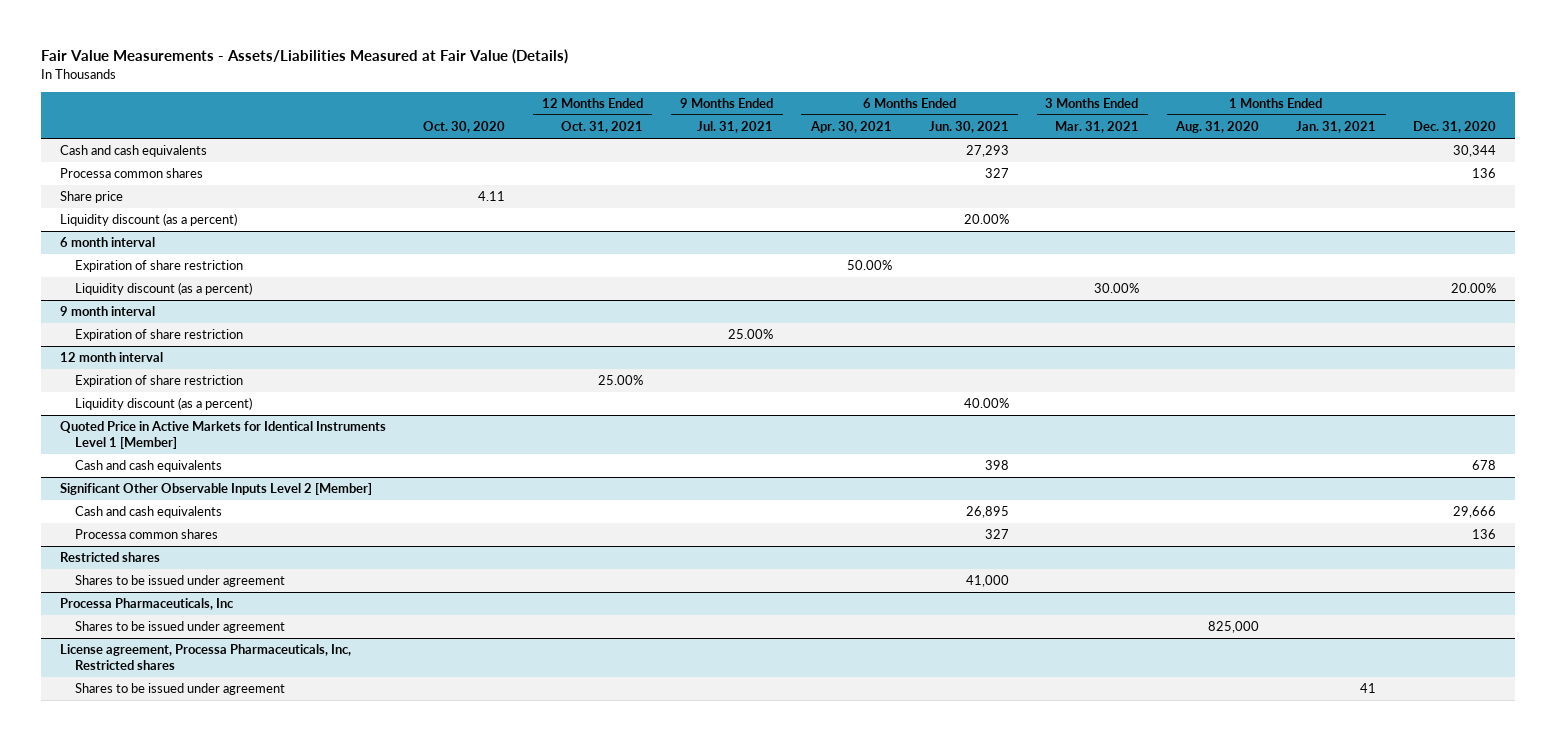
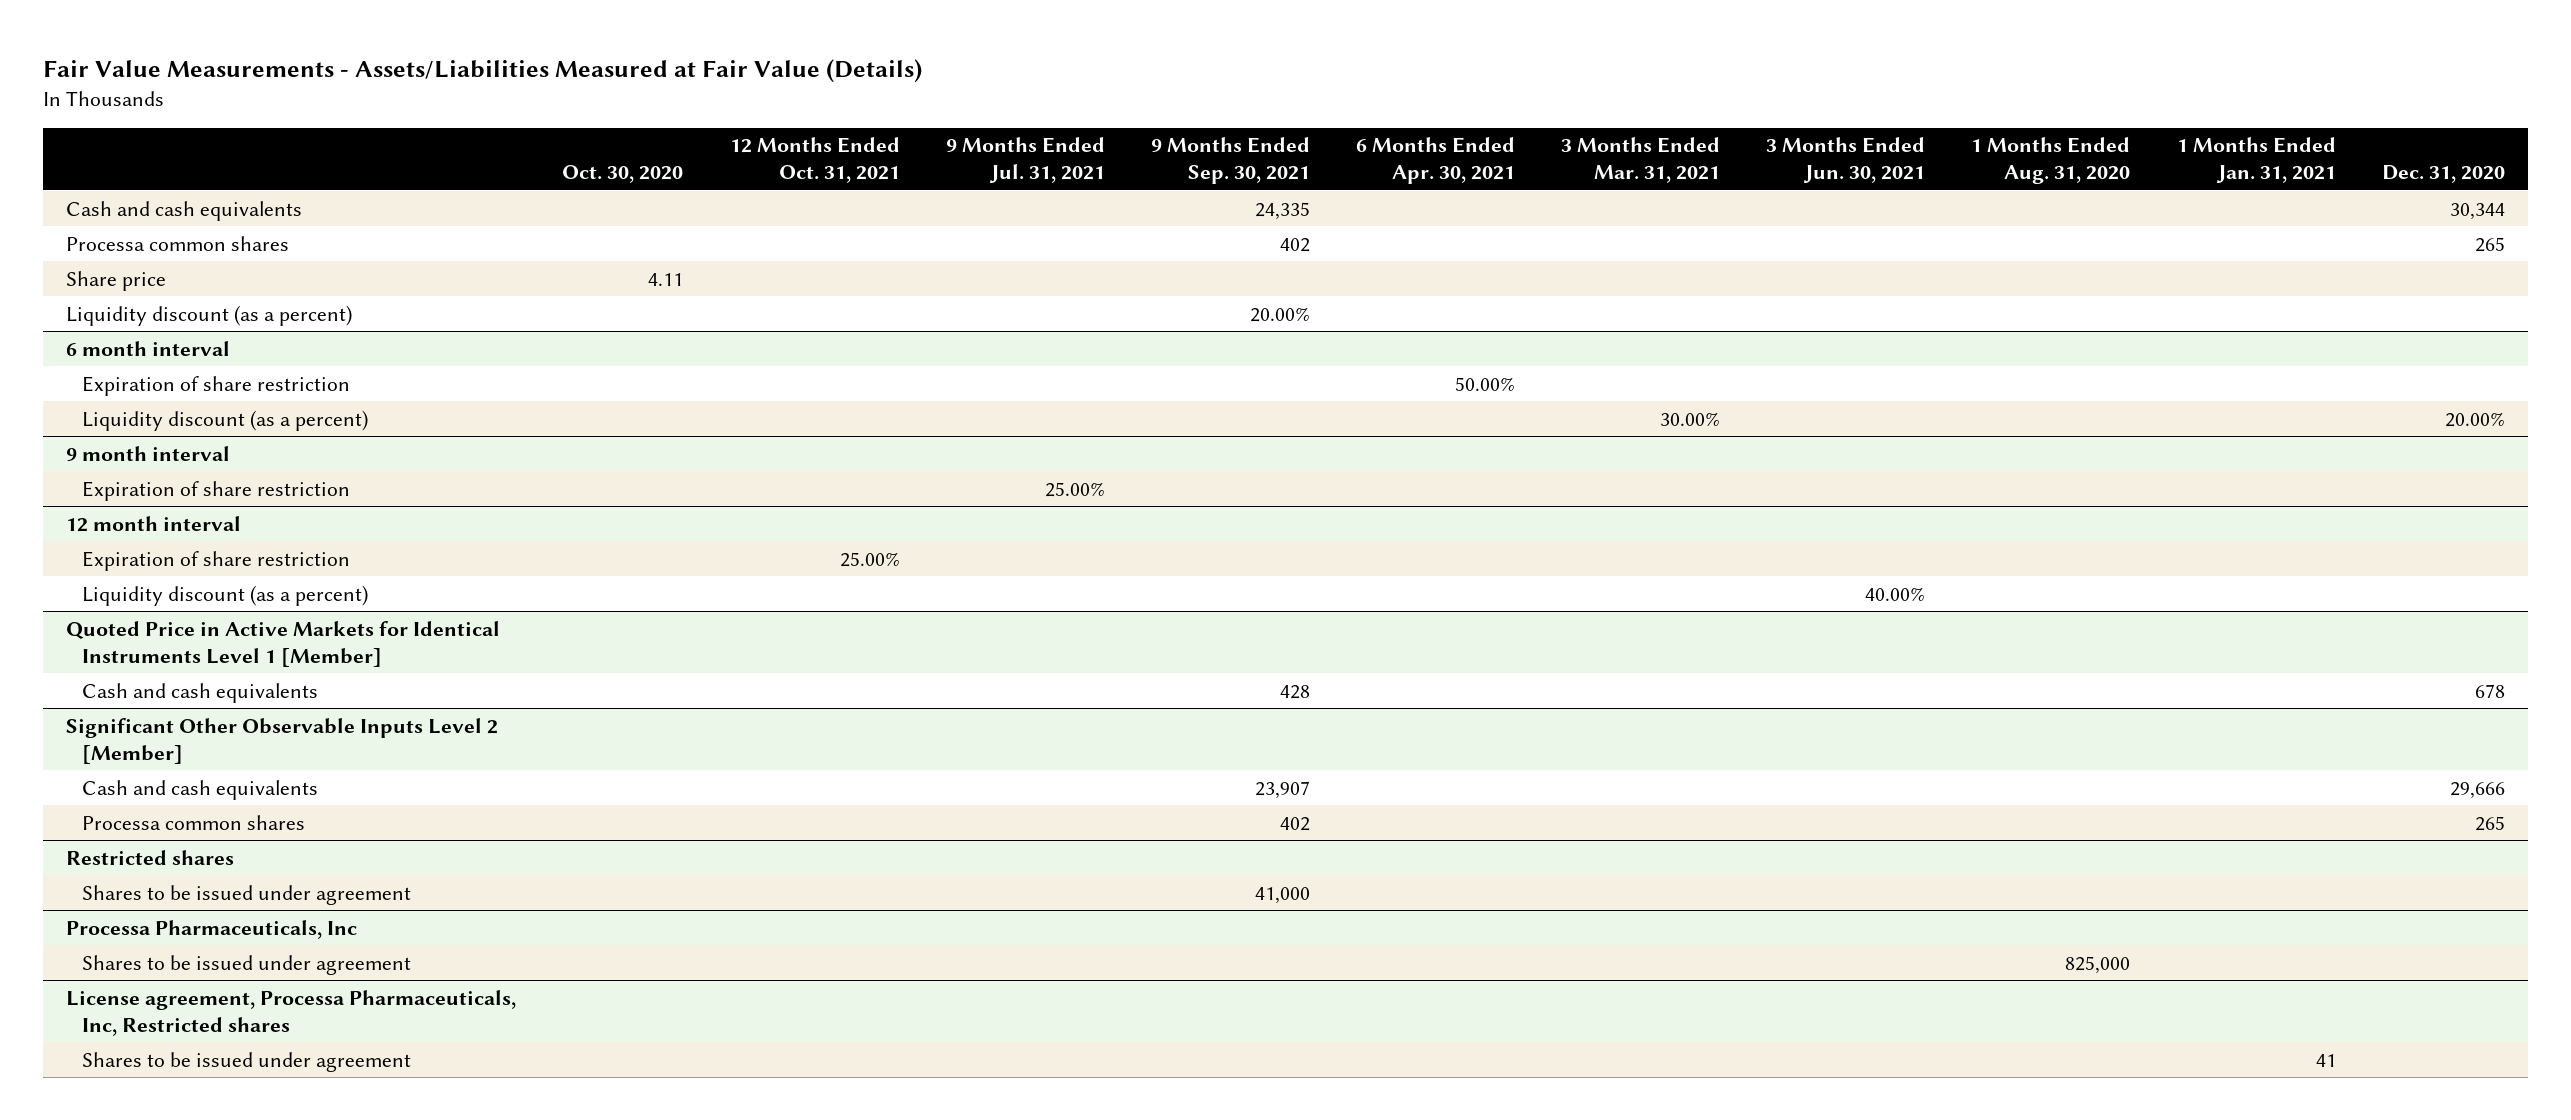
- | Oct. 30, 2020 | 12 Months Ended Oct. 31, 2021 | 9 Months Ended Jul. 31, 2021 | 6 Months Ended Apr. 30, 2021 | 6 Months Ended Jun. 30, 2021 | 3 Months Ended Mar. 31, 2021 | 1 Months Ended Aug. 31, 2020 | 1 Months Ended Jan. 31, 2021 | Dec. 31, 2020
+ | Oct. 30, 2020 | 12 Months Ended Oct. 31, 2021 | 9 Months Ended Jul. 31, 2021 | 9 Months Ended Sep. 30, 2021 | 6 Months Ended Apr. 30, 2021 | 3 Months Ended Mar. 31, 2021 | 3 Months Ended Jun. 30, 2021 | 1 Months Ended Aug. 31, 2020 | 1 Months Ended Jan. 31, 2021 | Dec. 31, 2020
- Processa common shares | | | | | 327 | | | | 136
+ Processa common shares | | | | 402 | | | | | | 265
@ Significant Other Observable Inputs Level 2 [Member]
- Processa common shares | | | | | 327 | | | | 136
+ Processa common shares | | | | 402 | | | | | | 265

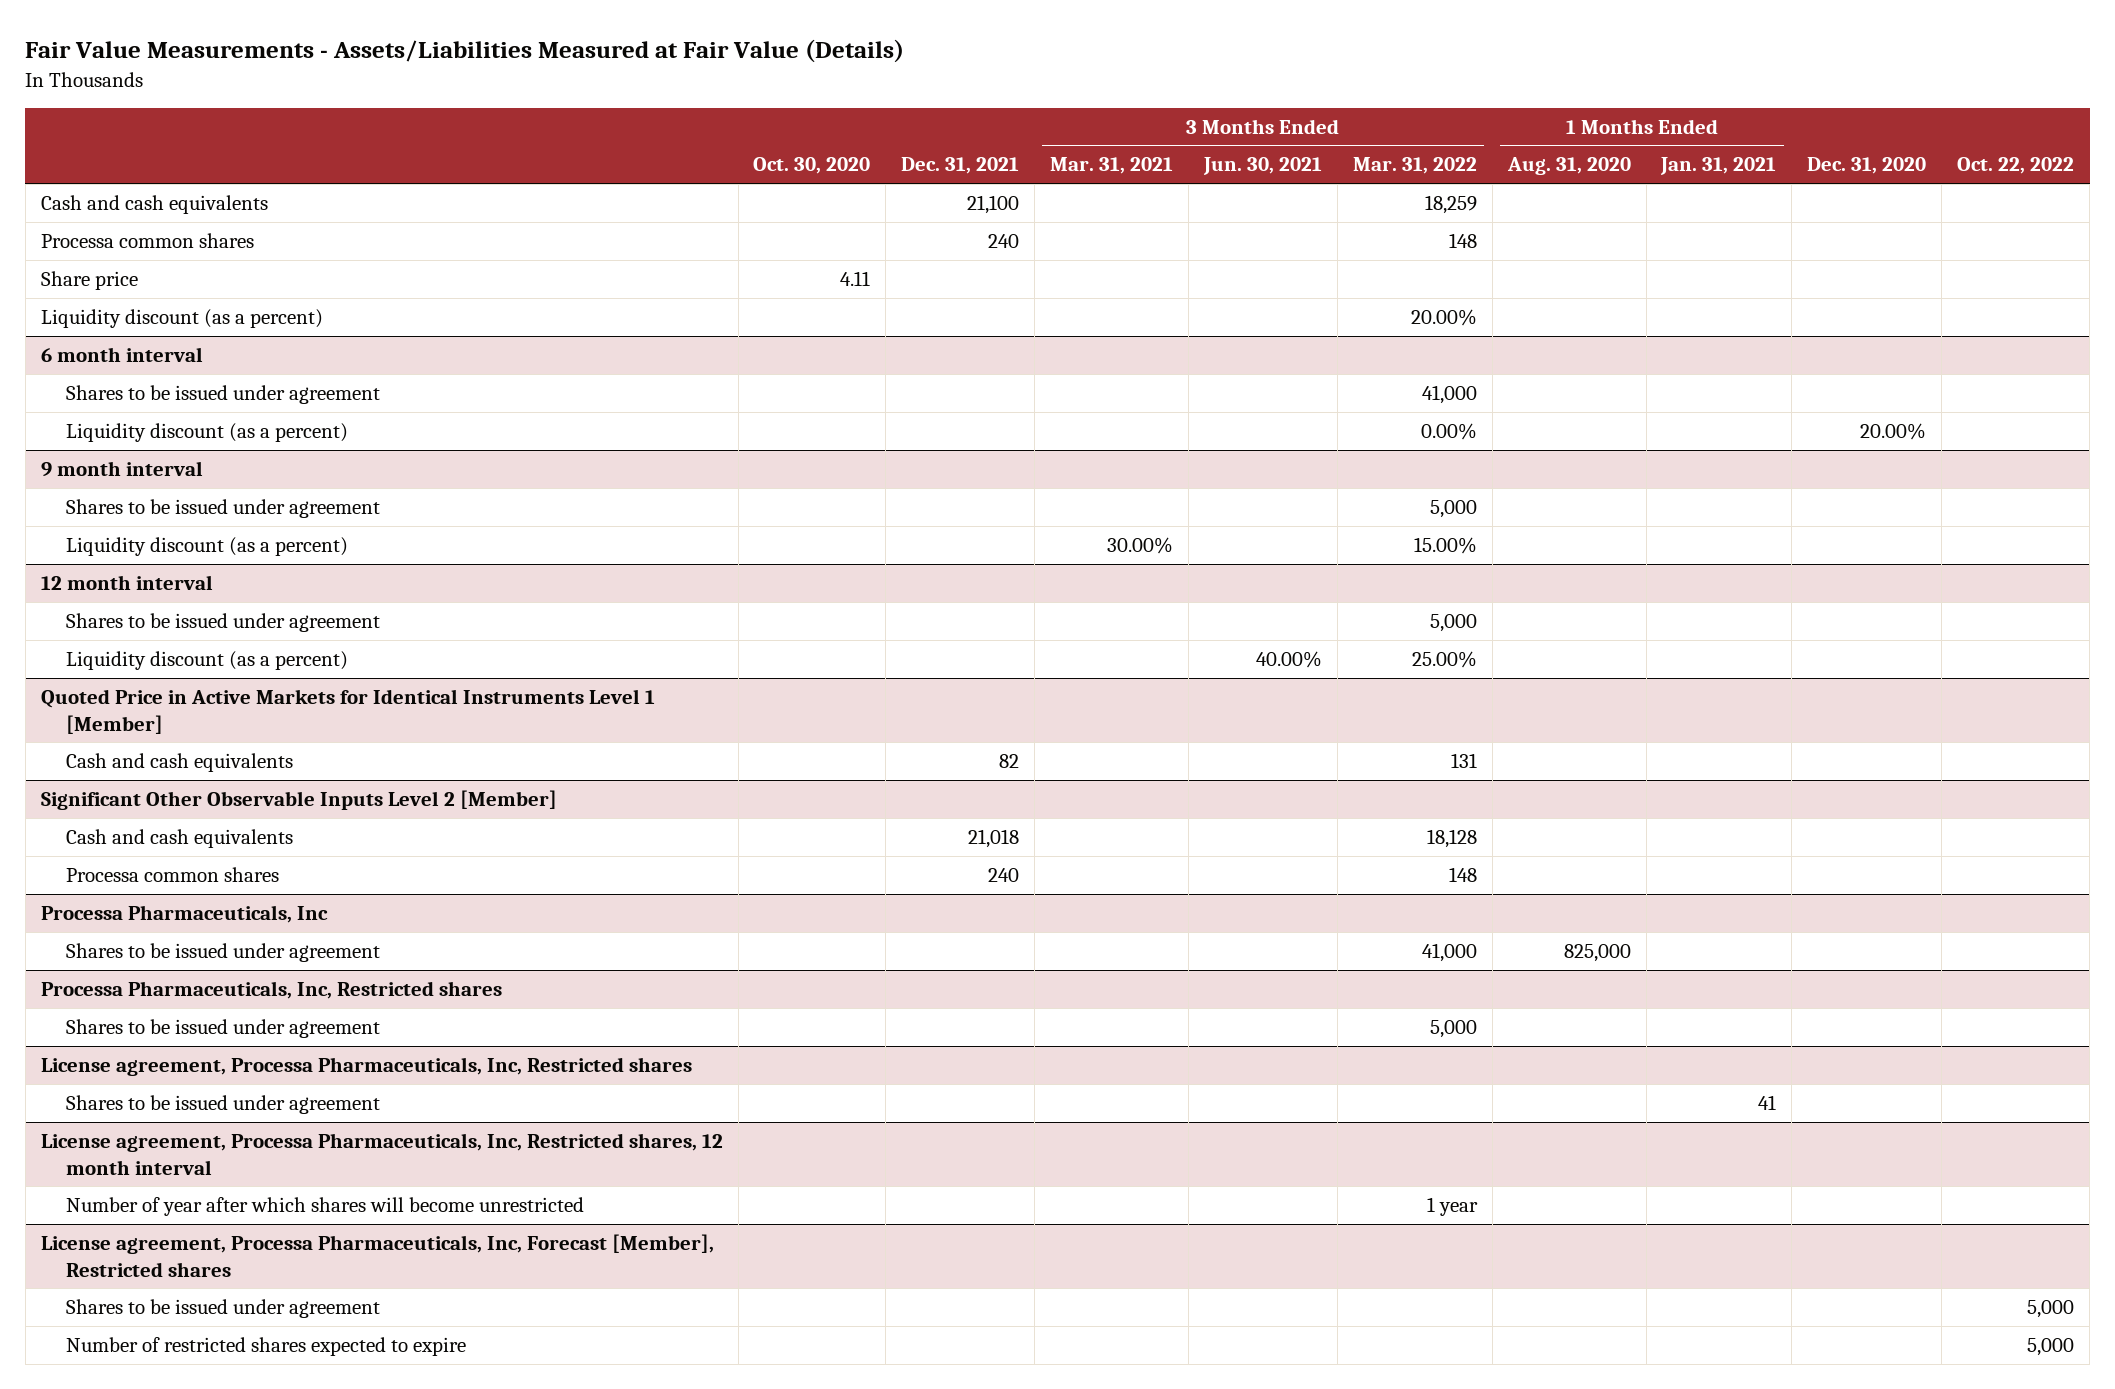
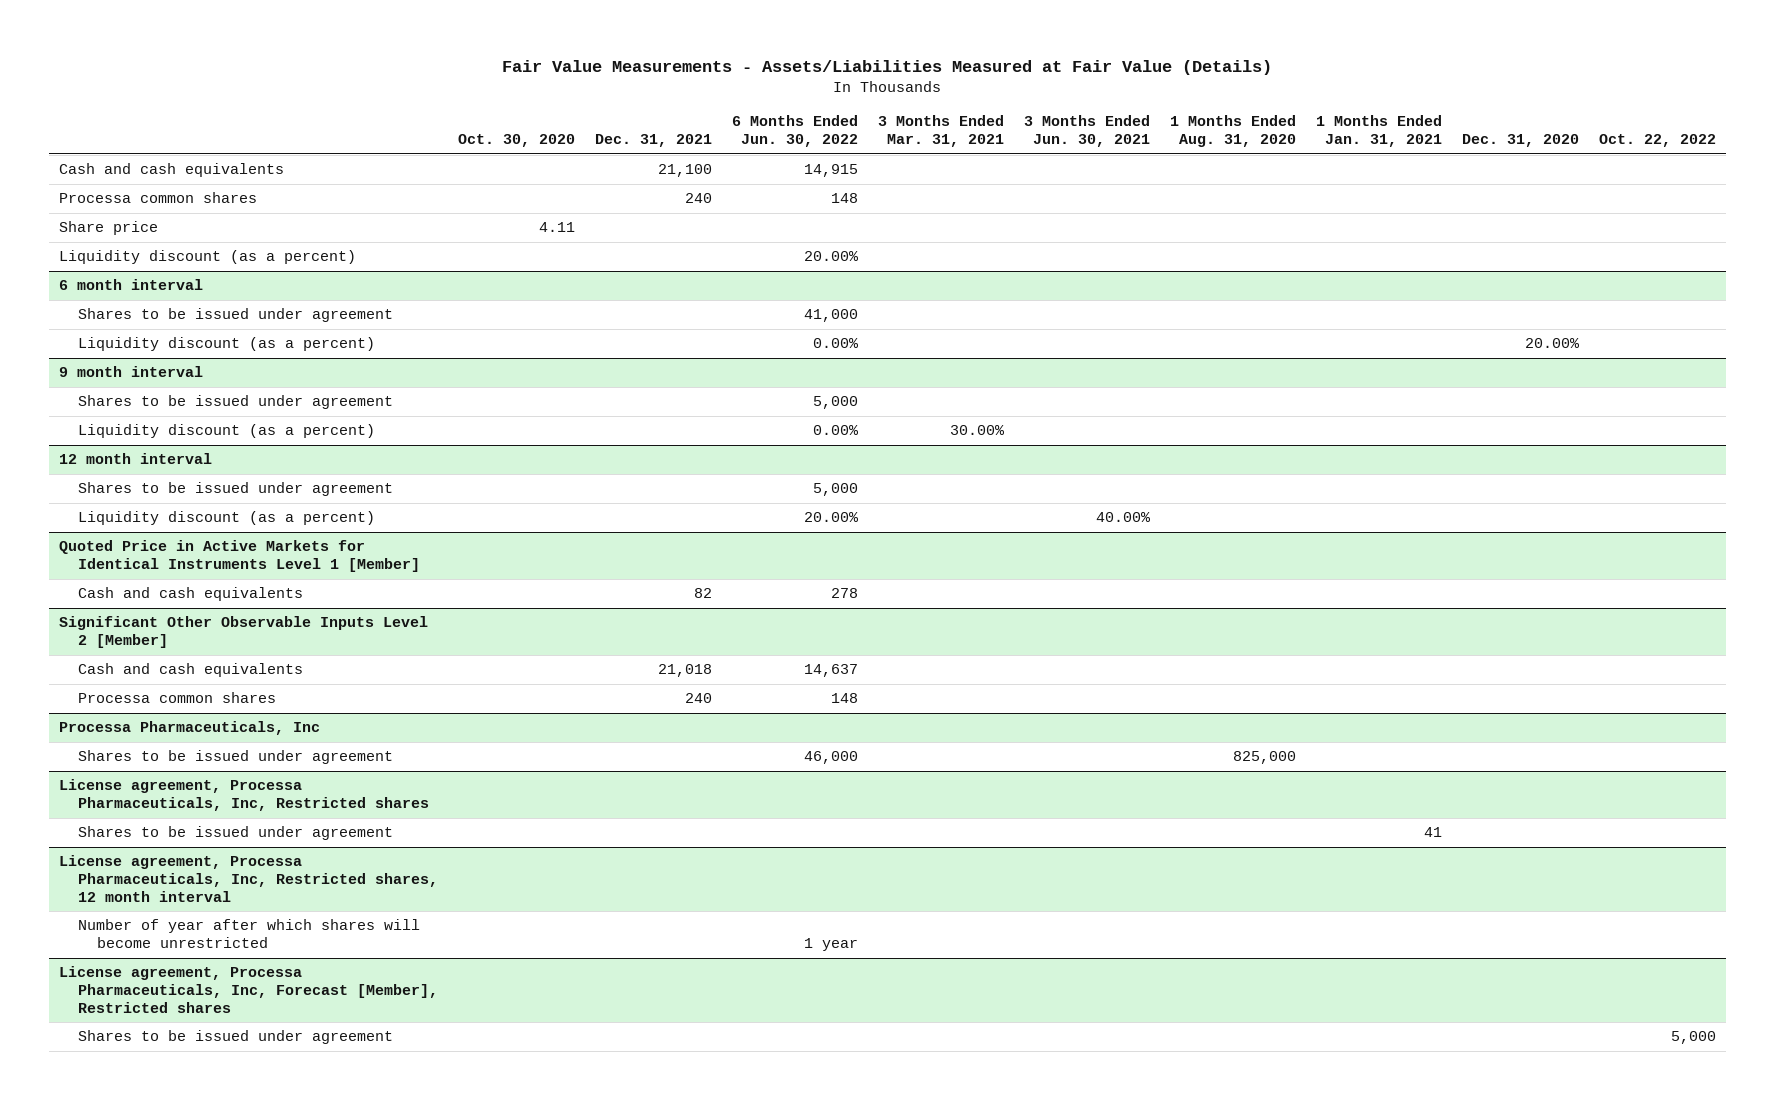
- | Oct. 30, 2020 | Dec. 31, 2021 | 3 Months Ended Mar. 31, 2021 | 3 Months Ended Jun. 30, 2021 | 3 Months Ended Mar. 31, 2022 | 1 Months Ended Aug. 31, 2020 | 1 Months Ended Jan. 31, 2021 | Dec. 31, 2020 | Oct. 22, 2022
+ | Oct. 30, 2020 | Dec. 31, 2021 | 6 Months Ended Jun. 30, 2022 | 3 Months Ended Mar. 31, 2021 | 3 Months Ended Jun. 30, 2021 | 1 Months Ended Aug. 31, 2020 | 1 Months Ended Jan. 31, 2021 | Dec. 31, 2020 | Oct. 22, 2022
- Processa Pharmaceuticals, Inc, Restricted shares
- Shares to be issued under agreement | | | | | 5,000 | | | |
@ License agreement, Processa Pharmaceuticals, Inc, Forecast [Member], Restricted shares
- Number of restricted shares expected to expire | | | | | | | | | 5,000

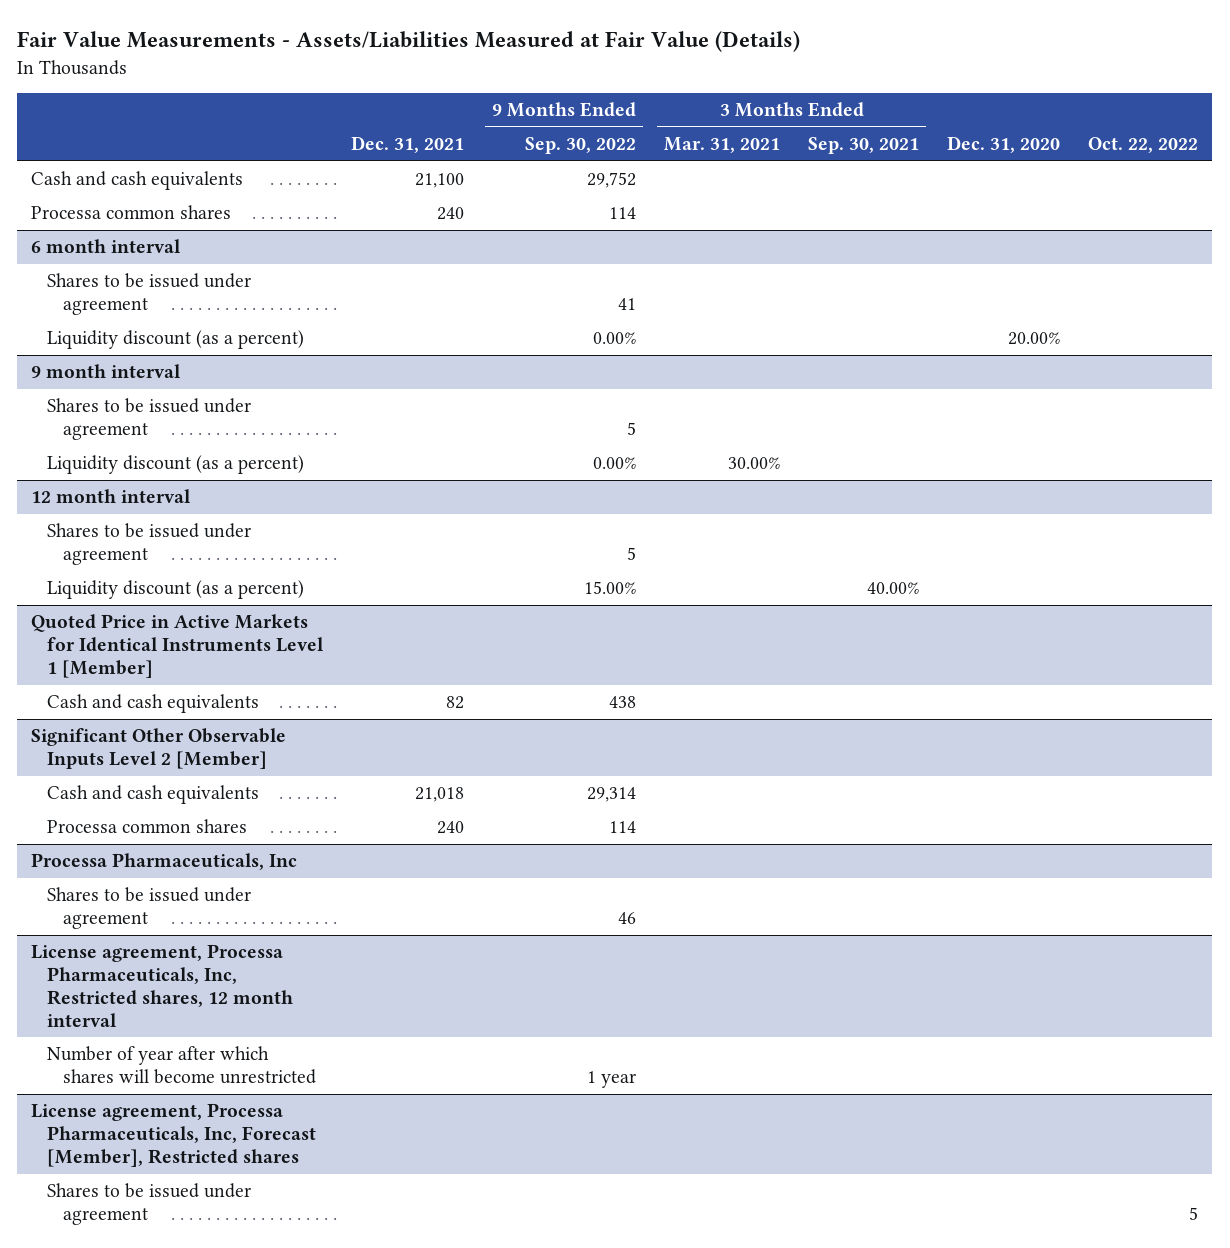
- | Oct. 30, 2020 | Dec. 31, 2021 | 6 Months Ended Jun. 30, 2022 | 3 Months Ended Mar. 31, 2021 | 3 Months Ended Jun. 30, 2021 | 1 Months Ended Aug. 31, 2020 | 1 Months Ended Jan. 31, 2021 | Dec. 31, 2020 | Oct. 22, 2022
+ | Dec. 31, 2021 | 9 Months Ended Sep. 30, 2022 | 3 Months Ended Mar. 31, 2021 | 3 Months Ended Sep. 30, 2021 | Dec. 31, 2020 | Oct. 22, 2022
- Share price | 4.11 | | | | | | | |
- Liquidity discount (as a percent) | | | 20.00% | | | | | |
- License agreement, Processa Pharmaceuticals, Inc, Restricted shares
- Shares to be issued under agreement | | | | | | | 41 | |
@ License agreement, Processa Pharmaceuticals, Inc, Forecast [Member], Restricted shares
- Shares to be issued under agreement | | | | | | | | | 5,000
+ Shares to be issued under agreement | | | | | | 5

